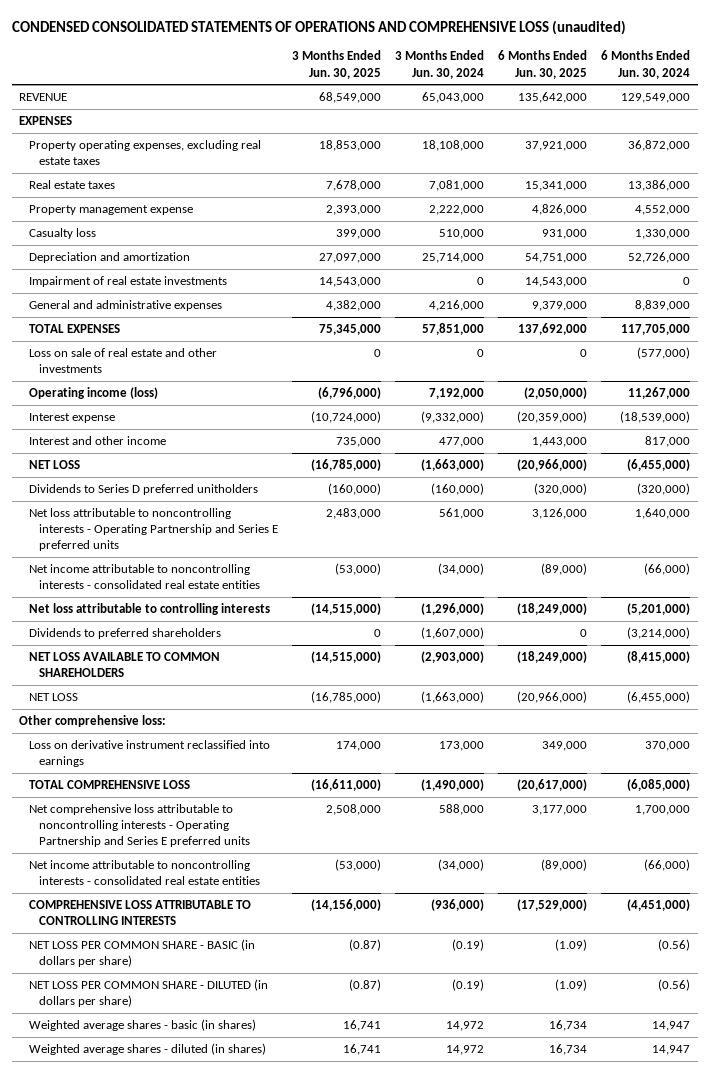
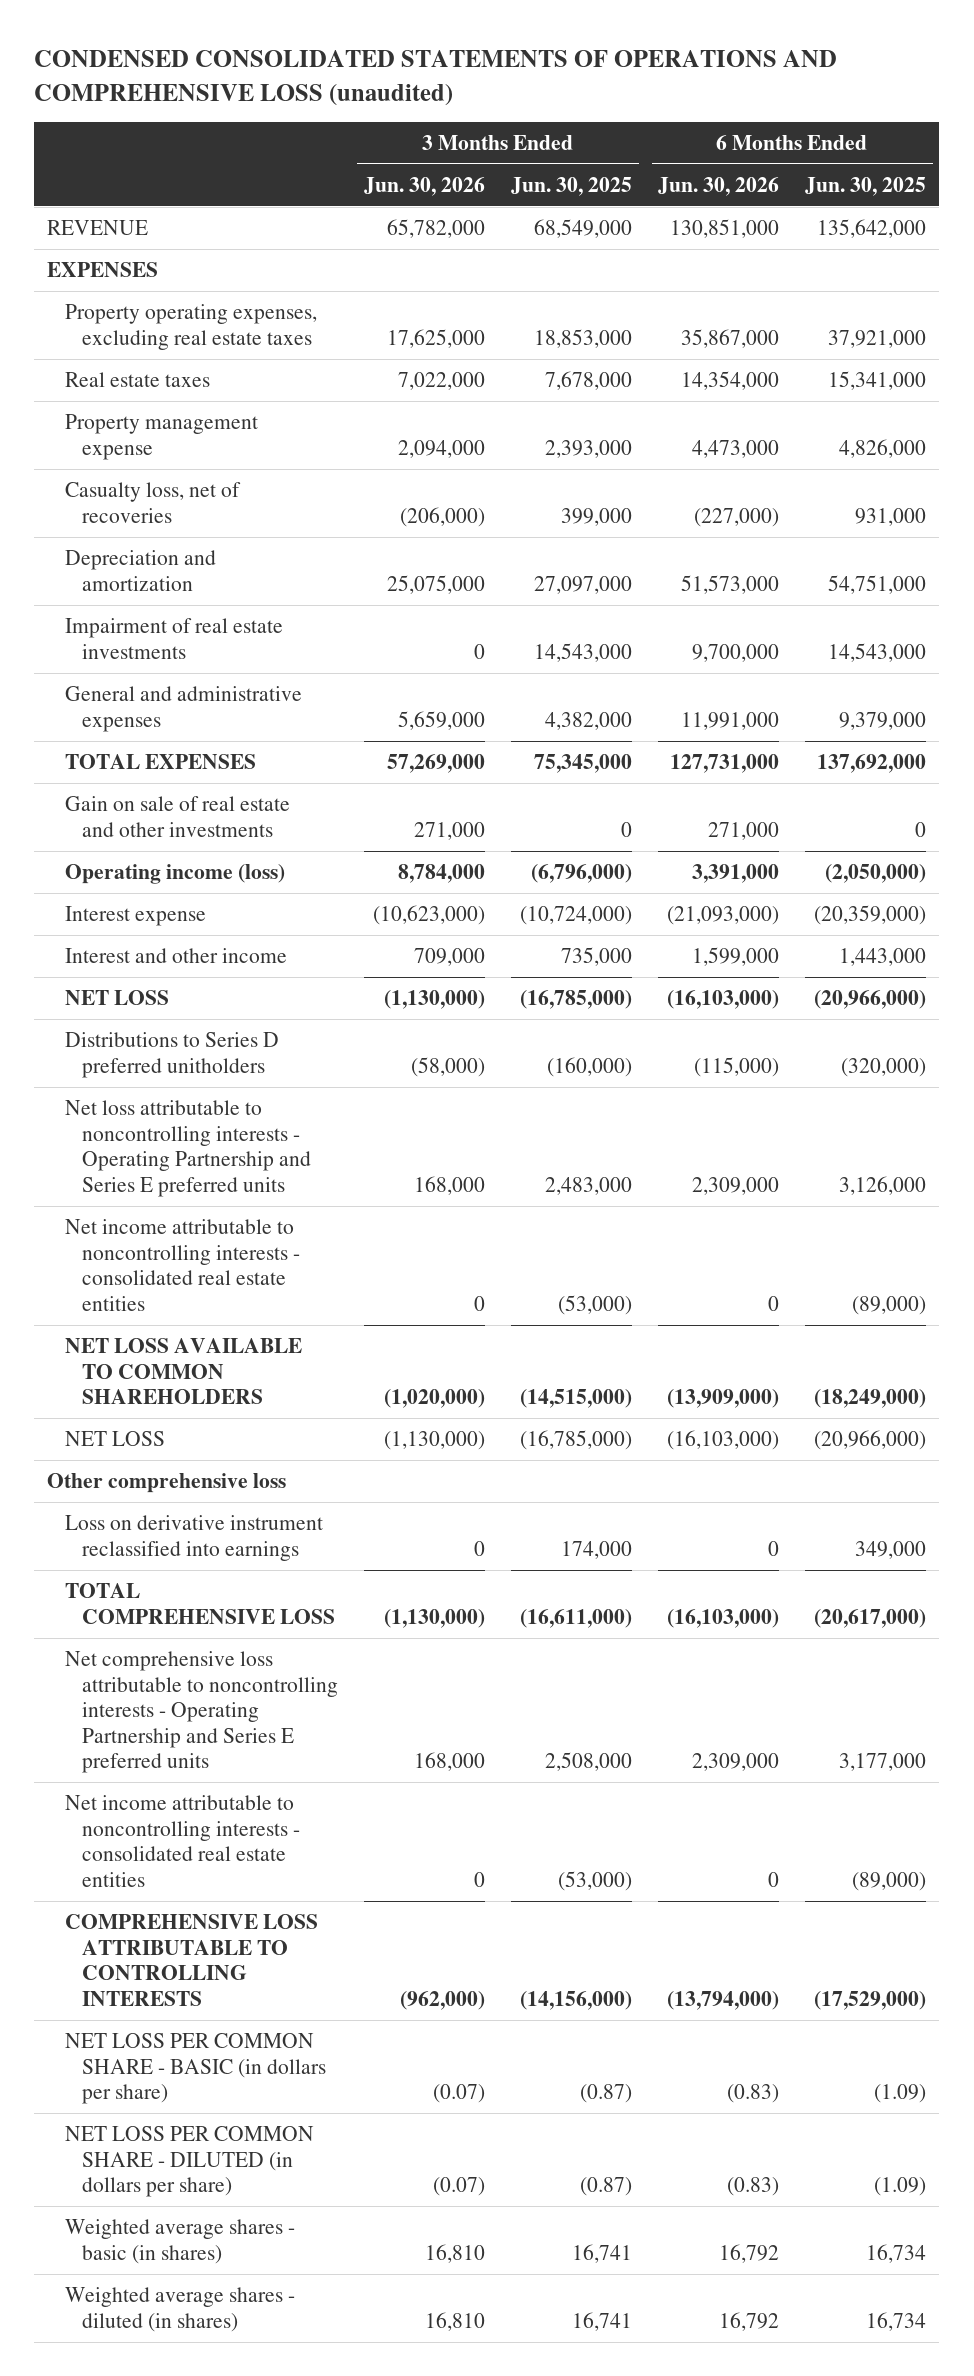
- | 3 Months Ended Jun. 30, 2025 | 3 Months Ended Jun. 30, 2024 | 6 Months Ended Jun. 30, 2025 | 6 Months Ended Jun. 30, 2024
+ | 3 Months Ended Jun. 30, 2026 | 3 Months Ended Jun. 30, 2025 | 6 Months Ended Jun. 30, 2026 | 6 Months Ended Jun. 30, 2025
- Casualty loss | 399,000 | 510,000 | 931,000 | 1,330,000
+ Casualty loss, net of recoveries | (206,000) | 399,000 | (227,000) | 931,000
- Loss on sale of real estate and other investments | 0 | 0 | 0 | (577,000)
+ Gain on sale of real estate and other investments | 271,000 | 0 | 271,000 | 0
- Dividends to Series D preferred unitholders | (160,000) | (160,000) | (320,000) | (320,000)
+ Distributions to Series D preferred unitholders | (58,000) | (160,000) | (115,000) | (320,000)
- Net loss attributable to controlling interests | (14,515,000) | (1,296,000) | (18,249,000) | (5,201,000)
- Dividends to preferred shareholders | 0 | (1,607,000) | 0 | (3,214,000)
- Other comprehensive loss:
+ Other comprehensive loss

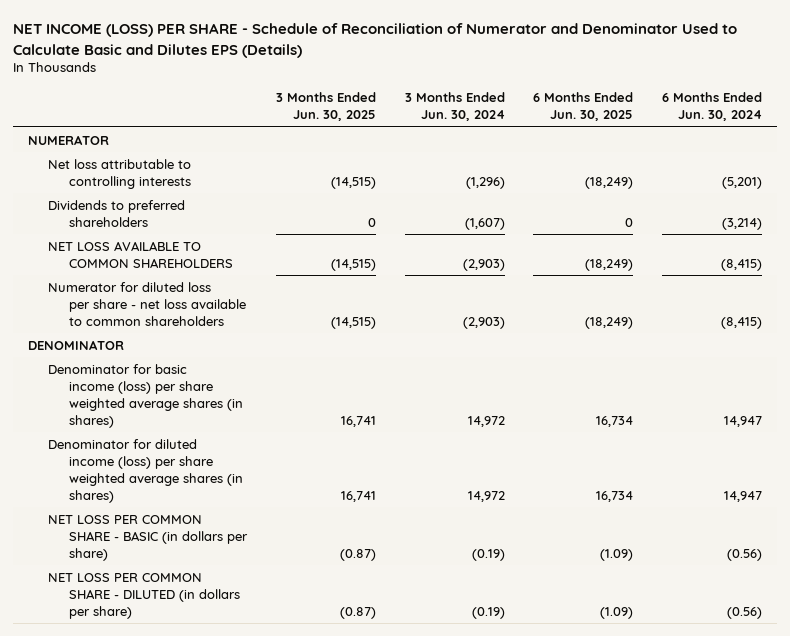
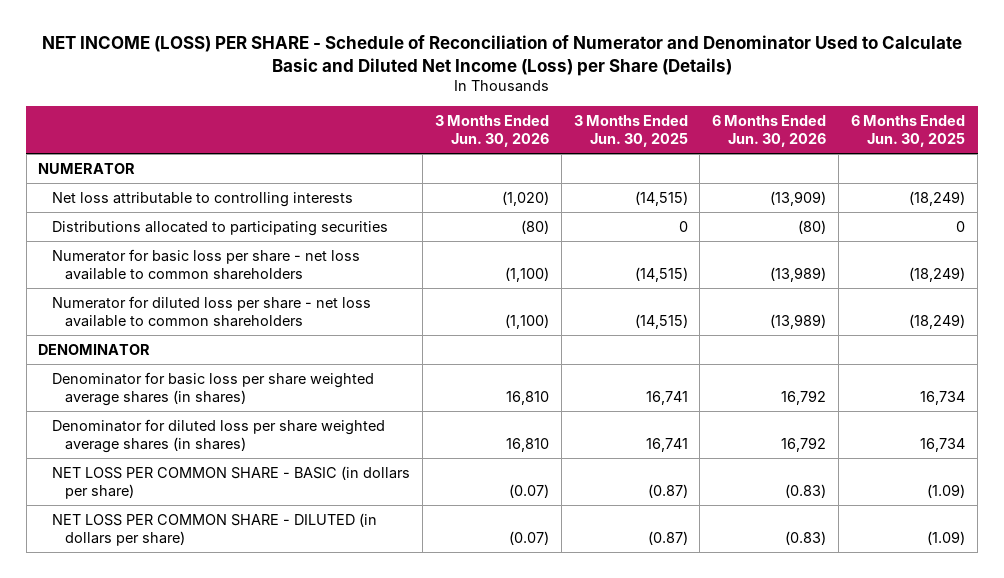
- NET INCOME (LOSS) PER SHARE - Schedule of Reconciliation of Numerator and Denominator Used to Calculate Basic and Dilutes EPS (Details)
+ NET INCOME (LOSS) PER SHARE - Schedule of Reconciliation of Numerator and Denominator Used to Calculate Basic and Diluted Net Income (Loss) per Share (Details)
- | 3 Months Ended Jun. 30, 2025 | 3 Months Ended Jun. 30, 2024 | 6 Months Ended Jun. 30, 2025 | 6 Months Ended Jun. 30, 2024
+ | 3 Months Ended Jun. 30, 2026 | 3 Months Ended Jun. 30, 2025 | 6 Months Ended Jun. 30, 2026 | 6 Months Ended Jun. 30, 2025
- Dividends to preferred shareholders | 0 | (1,607) | 0 | (3,214)
- NET LOSS AVAILABLE TO COMMON SHAREHOLDERS | (14,515) | (2,903) | (18,249) | (8,415)
+ Distributions allocated to participating securities | (80) | 0 | (80) | 0
+ Numerator for basic loss per share - net loss available to common shareholders | (1,100) | (14,515) | (13,989) | (18,249)
- Denominator for basic income (loss) per share weighted average shares (in shares) | 16,741 | 14,972 | 16,734 | 14,947
- Denominator for diluted income (loss) per share weighted average shares (in shares) | 16,741 | 14,972 | 16,734 | 14,947
+ Denominator for basic loss per share weighted average shares (in shares) | 16,810 | 16,741 | 16,792 | 16,734
+ Denominator for diluted loss per share weighted average shares (in shares) | 16,810 | 16,741 | 16,792 | 16,734

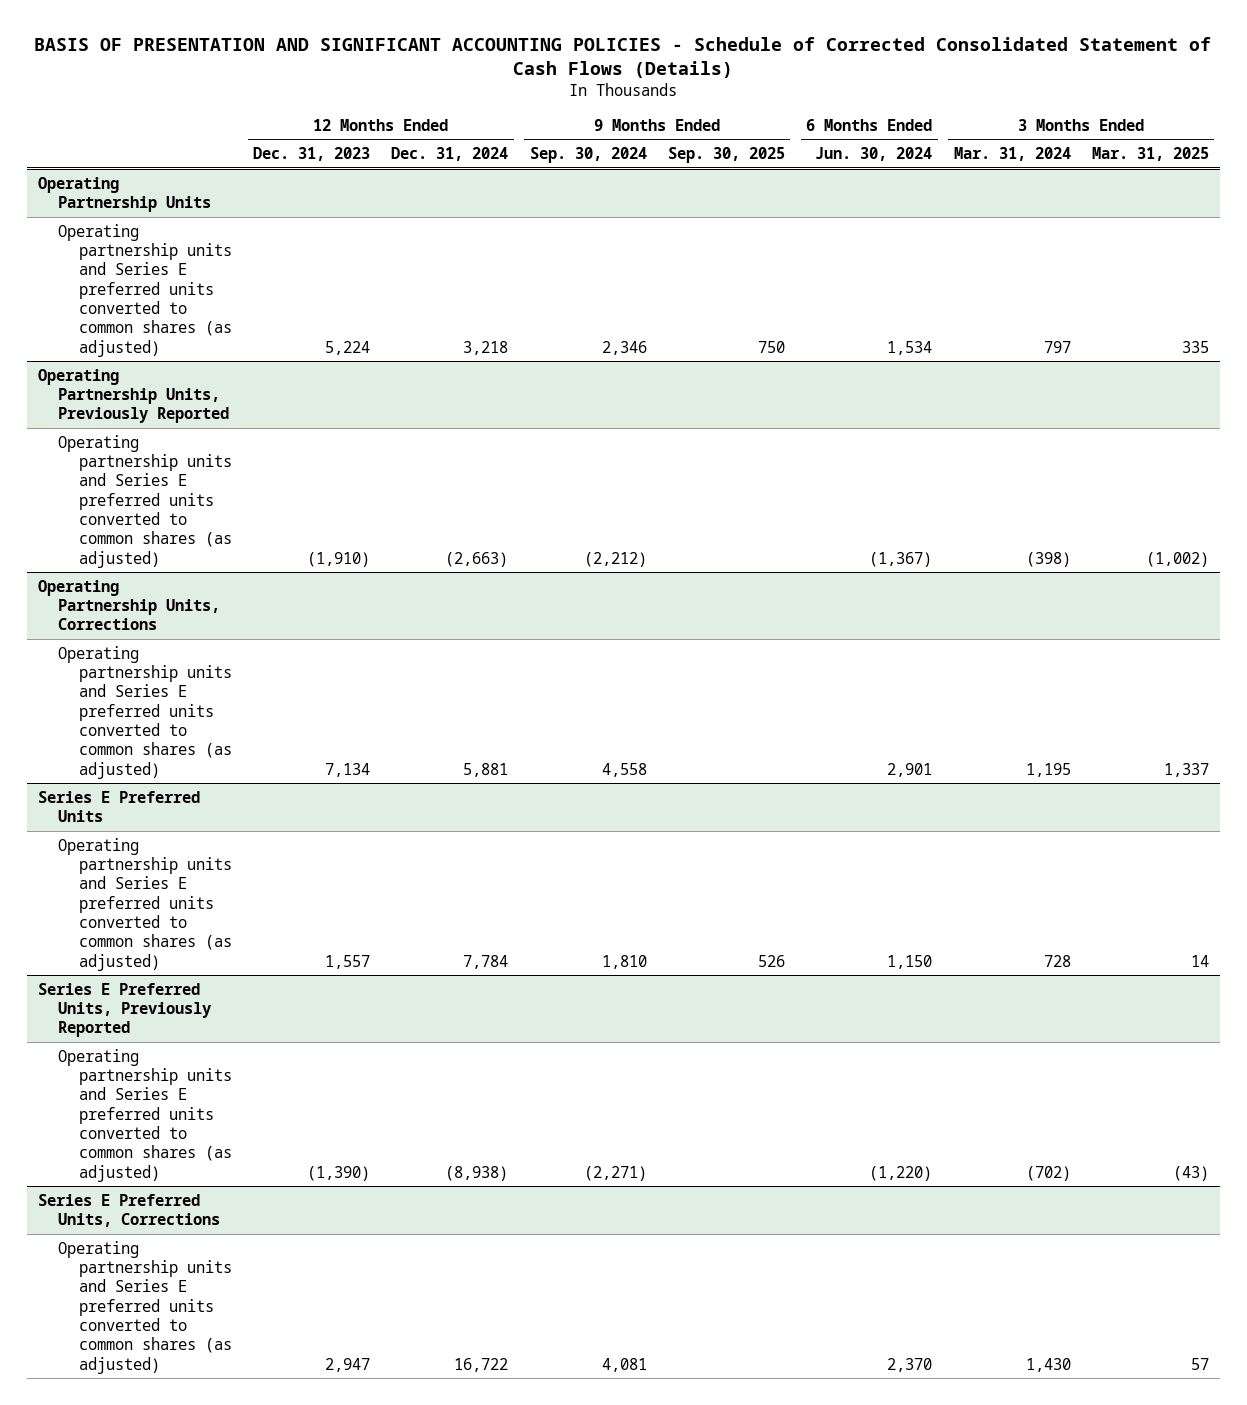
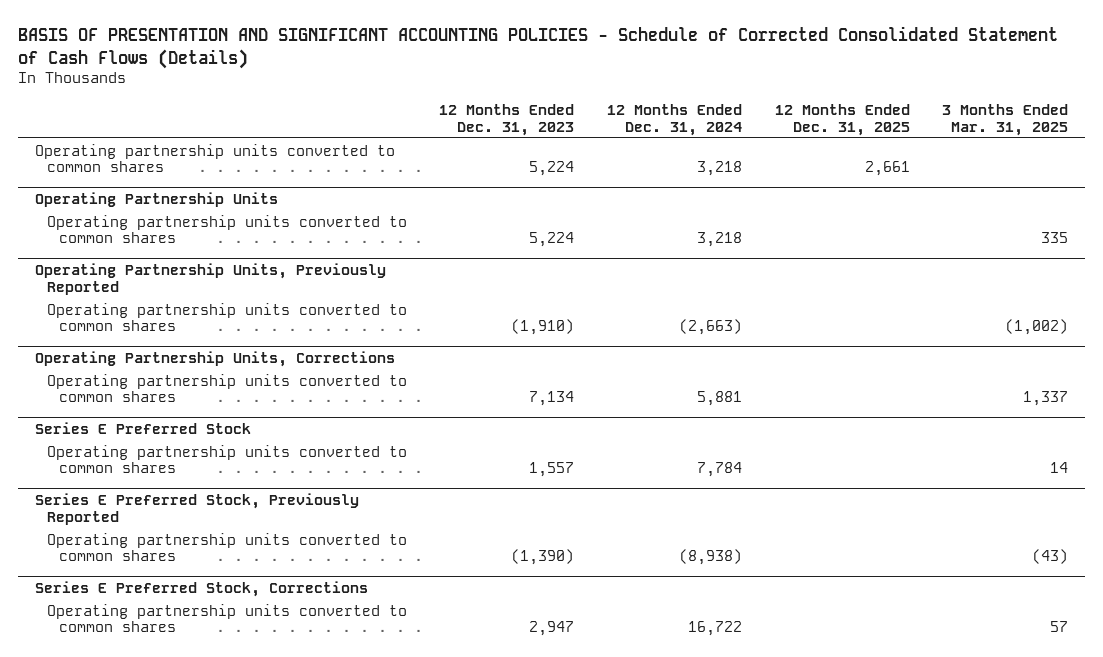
- | 12 Months Ended Dec. 31, 2023 | 12 Months Ended Dec. 31, 2024 | 9 Months Ended Sep. 30, 2024 | 9 Months Ended Sep. 30, 2025 | 6 Months Ended Jun. 30, 2024 | 3 Months Ended Mar. 31, 2024 | 3 Months Ended Mar. 31, 2025
+ | 12 Months Ended Dec. 31, 2023 | 12 Months Ended Dec. 31, 2024 | 12 Months Ended Dec. 31, 2025 | 3 Months Ended Mar. 31, 2025
+ Operating partnership units converted to common shares | 5,224 | 3,218 | 2,661 |
@ Operating Partnership Units
- Operating partnership units and Series E preferred units converted to common shares (as adjusted) | 5,224 | 3,218 | 2,346 | 750 | 1,534 | 797 | 335
+ Operating partnership units converted to common shares | 5,224 | 3,218 | | 335
@ Operating Partnership Units, Previously Reported
- Operating partnership units and Series E preferred units converted to common shares (as adjusted) | (1,910) | (2,663) | (2,212) | | (1,367) | (398) | (1,002)
+ Operating partnership units converted to common shares | (1,910) | (2,663) | | (1,002)
@ Operating Partnership Units, Corrections
- Operating partnership units and Series E preferred units converted to common shares (as adjusted) | 7,134 | 5,881 | 4,558 | | 2,901 | 1,195 | 1,337
- Series E Preferred Units
- Operating partnership units and Series E preferred units converted to common shares (as adjusted) | 1,557 | 7,784 | 1,810 | 526 | 1,150 | 728 | 14
- Series E Preferred Units, Previously Reported
- Operating partnership units and Series E preferred units converted to common shares (as adjusted) | (1,390) | (8,938) | (2,271) | | (1,220) | (702) | (43)
- Series E Preferred Units, Corrections
- Operating partnership units and Series E preferred units converted to common shares (as adjusted) | 2,947 | 16,722 | 4,081 | | 2,370 | 1,430 | 57
@ Operating Partnership Units, Corrections
+ Operating partnership units converted to common shares | 7,134 | 5,881 | | 1,337
+ Series E Preferred Stock
+ Operating partnership units converted to common shares | 1,557 | 7,784 | | 14
+ Series E Preferred Stock, Previously Reported
+ Operating partnership units converted to common shares | (1,390) | (8,938) | | (43)
+ Series E Preferred Stock, Corrections
+ Operating partnership units converted to common shares | 2,947 | 16,722 | | 57

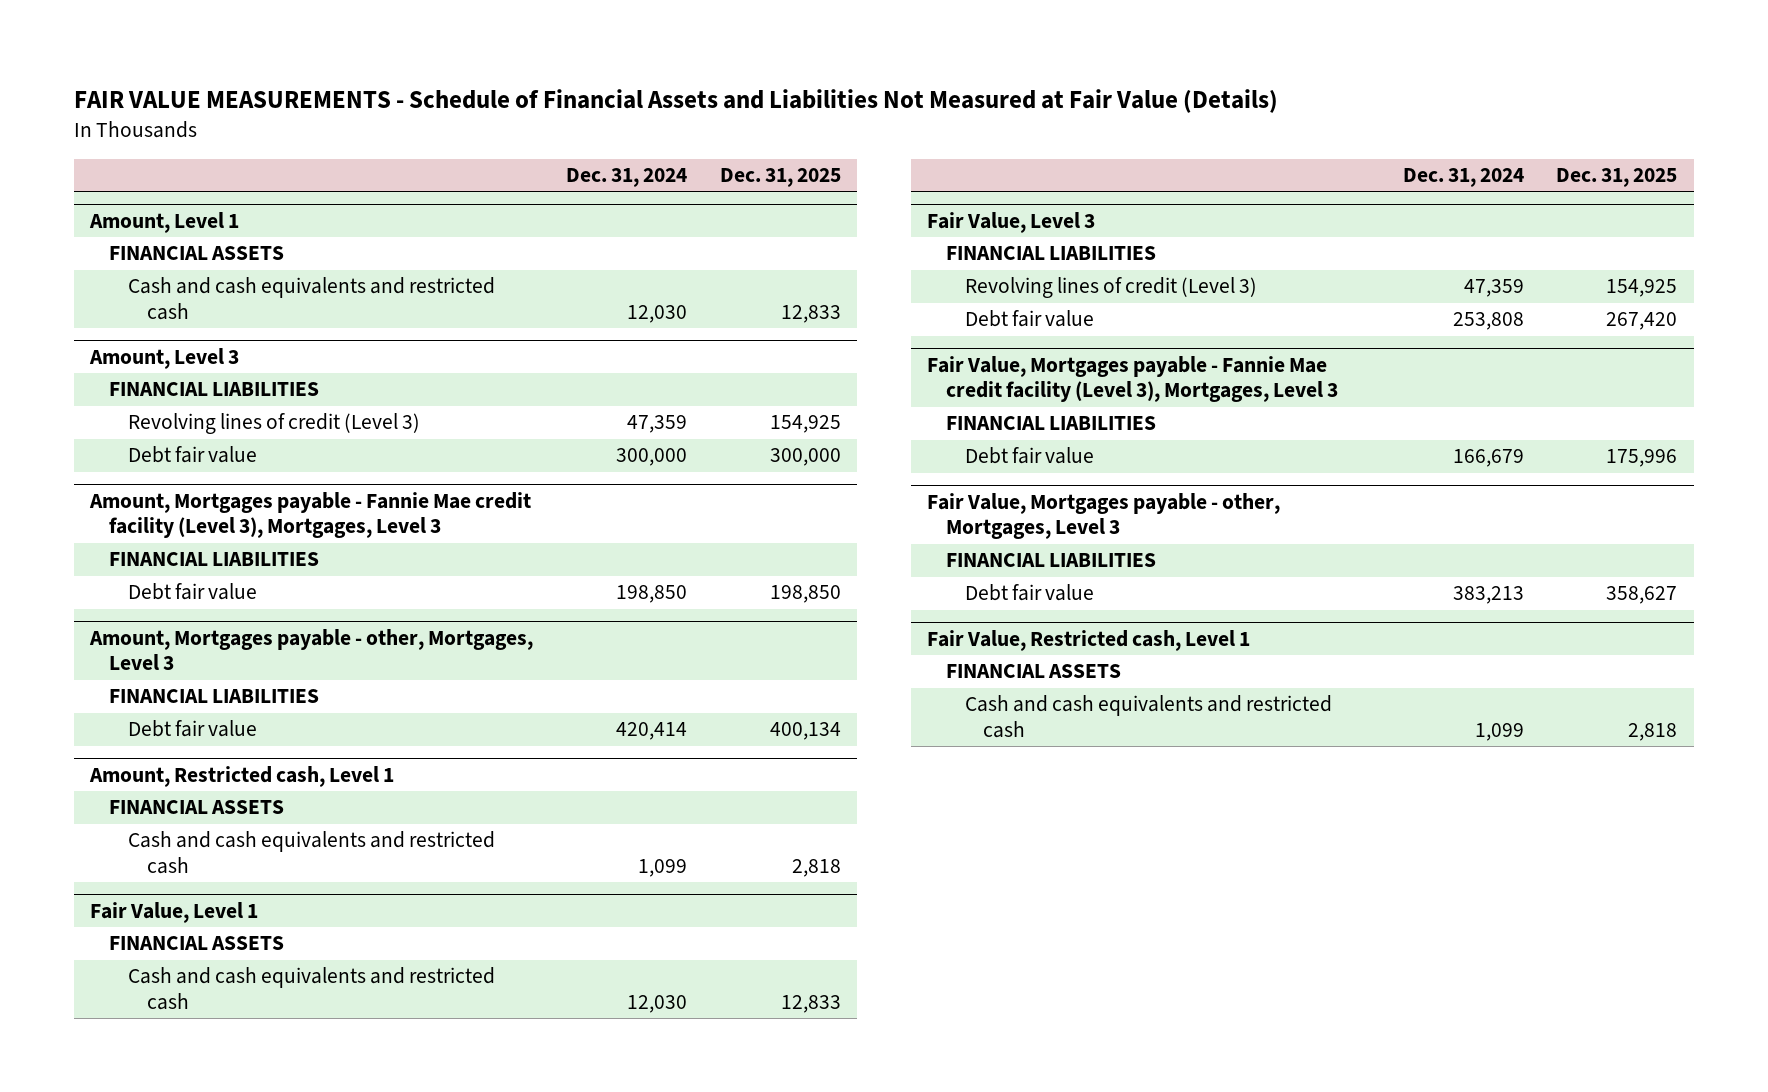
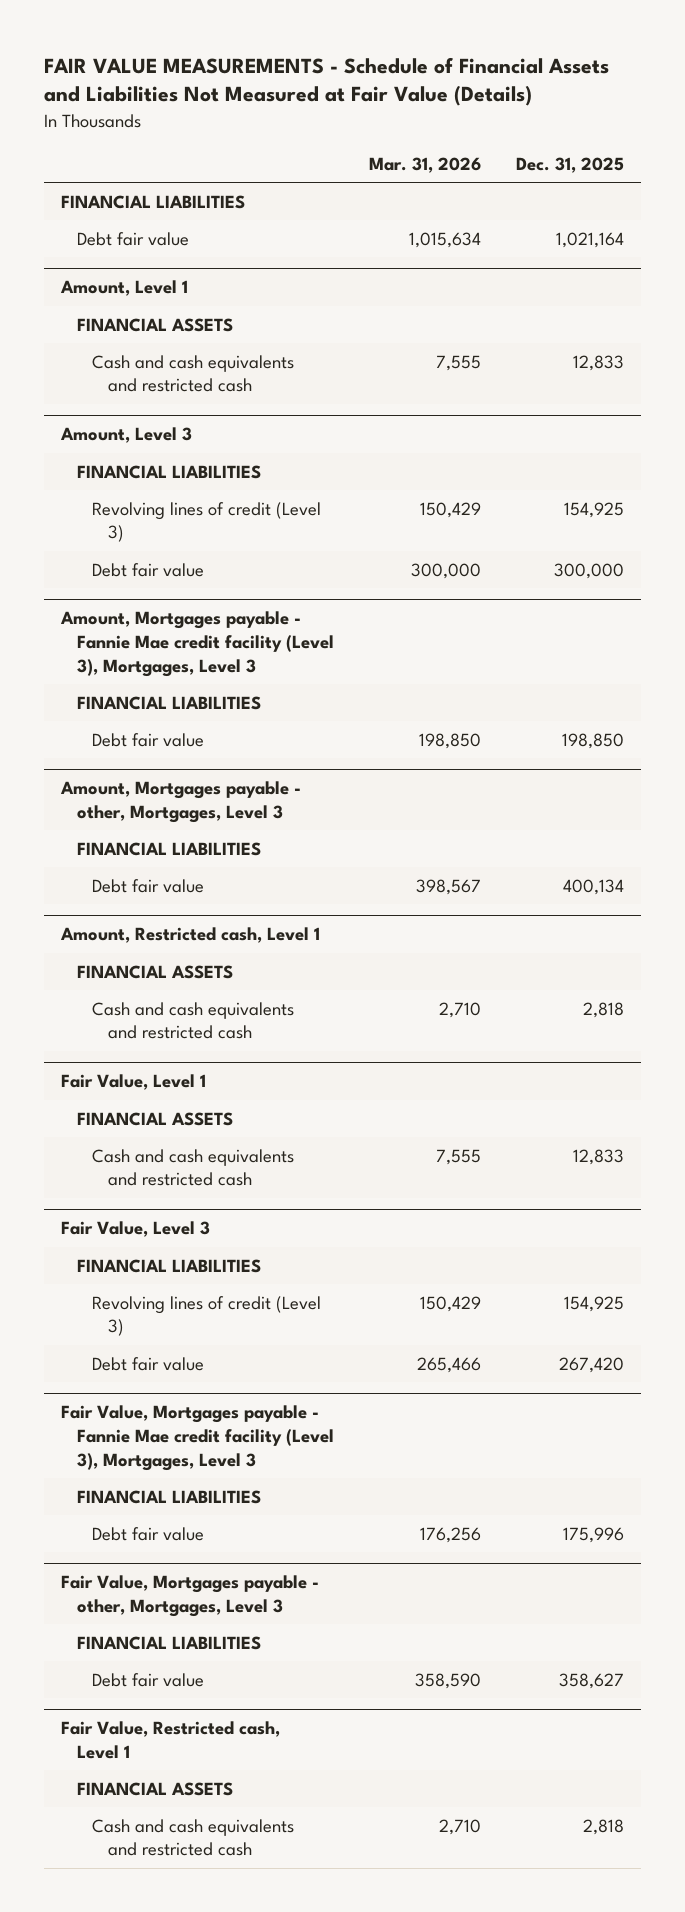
- | Dec. 31, 2024 | Dec. 31, 2025
+ | Mar. 31, 2026 | Dec. 31, 2025
+ FINANCIAL LIABILITIES
+ Debt fair value | 1,015,634 | 1,021,164

